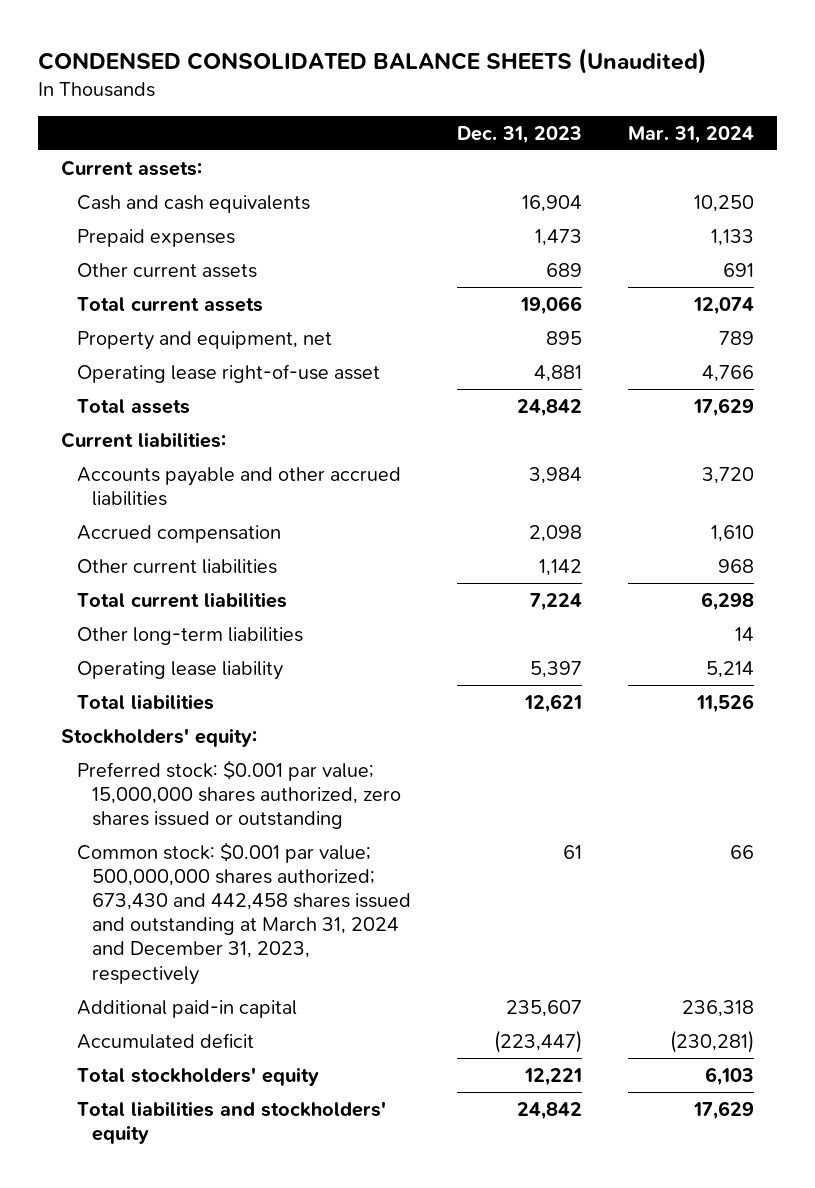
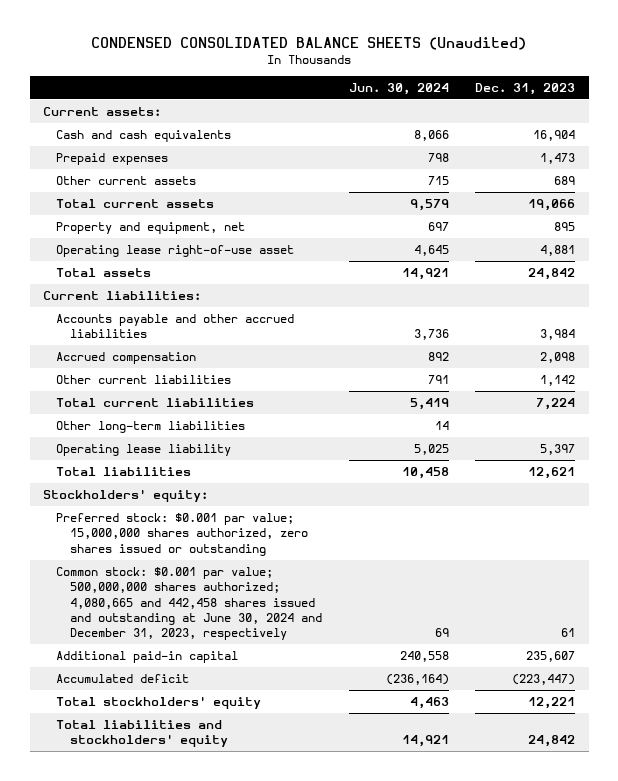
- | Dec. 31, 2023 | Mar. 31, 2024
+ | Jun. 30, 2024 | Dec. 31, 2023
- Common stock: $0.001 par value; 500,000,000 shares authorized; 673,430 and 442,458 shares issued and outstanding at March 31, 2024 and December 31, 2023, respectively | 61 | 66
+ Common stock: $0.001 par value; 500,000,000 shares authorized; 4,080,665 and 442,458 shares issued and outstanding at June 30, 2024 and December 31, 2023, respectively | 69 | 61

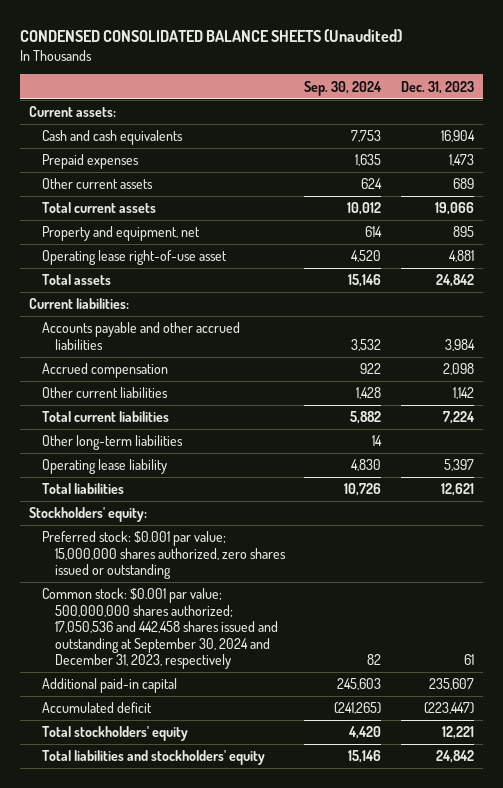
- | Jun. 30, 2024 | Dec. 31, 2023
+ | Sep. 30, 2024 | Dec. 31, 2023
- Common stock: $0.001 par value; 500,000,000 shares authorized; 4,080,665 and 442,458 shares issued and outstanding at June 30, 2024 and December 31, 2023, respectively | 69 | 61
+ Common stock: $0.001 par value; 500,000,000 shares authorized; 17,050,536 and 442,458 shares issued and outstanding at September 30, 2024 and December 31, 2023, respectively | 82 | 61

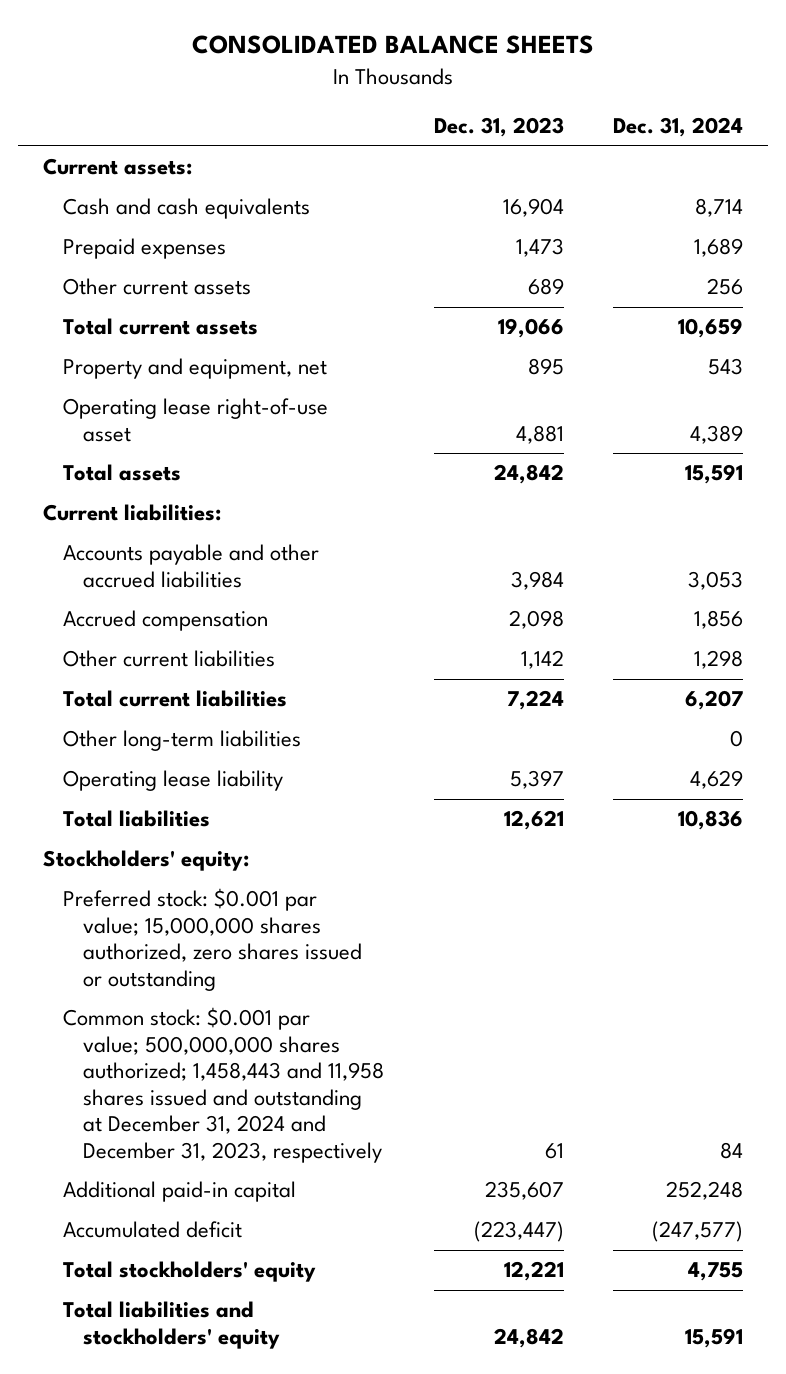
- CONDENSED CONSOLIDATED BALANCE SHEETS (Unaudited)
+ CONSOLIDATED BALANCE SHEETS
- | Sep. 30, 2024 | Dec. 31, 2023
+ | Dec. 31, 2023 | Dec. 31, 2024
- Common stock: $0.001 par value; 500,000,000 shares authorized; 17,050,536 and 442,458 shares issued and outstanding at September 30, 2024 and December 31, 2023, respectively | 82 | 61
+ Common stock: $0.001 par value; 500,000,000 shares authorized; 1,458,443 and 11,958 shares issued and outstanding at December 31, 2024 and December 31, 2023, respectively | 61 | 84

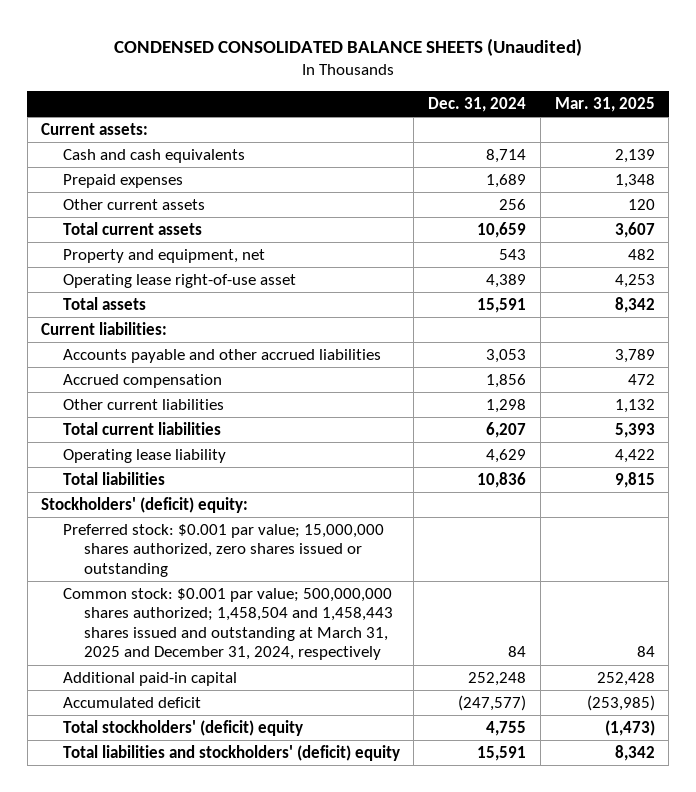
- CONSOLIDATED BALANCE SHEETS
+ CONDENSED CONSOLIDATED BALANCE SHEETS (Unaudited)
- | Dec. 31, 2023 | Dec. 31, 2024
+ | Dec. 31, 2024 | Mar. 31, 2025
- Other long-term liabilities | | 0
- Stockholders' equity:
+ Stockholders' (deficit) equity:
- Common stock: $0.001 par value; 500,000,000 shares authorized; 1,458,443 and 11,958 shares issued and outstanding at December 31, 2024 and December 31, 2023, respectively | 61 | 84
+ Common stock: $0.001 par value; 500,000,000 shares authorized; 1,458,504 and 1,458,443 shares issued and outstanding at March 31, 2025 and December 31, 2024, respectively | 84 | 84
- Total stockholders' equity | 12,221 | 4,755
- Total liabilities and stockholders' equity | 24,842 | 15,591
+ Total stockholders' (deficit) equity | 4,755 | (1,473)
+ Total liabilities and stockholders' (deficit) equity | 15,591 | 8,342

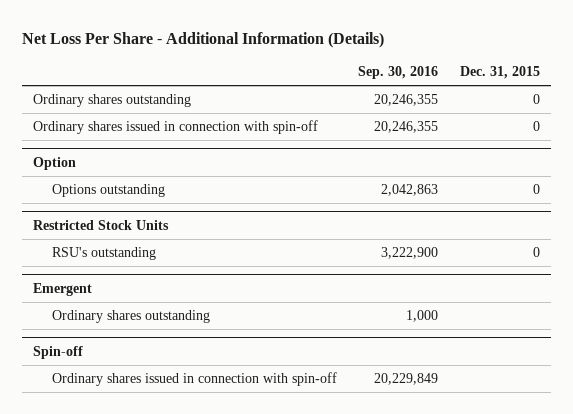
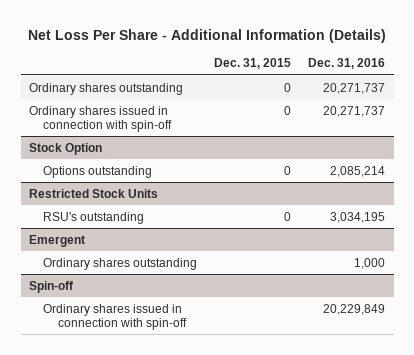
- | Sep. 30, 2016 | Dec. 31, 2015
+ | Dec. 31, 2015 | Dec. 31, 2016
- Option
+ Stock Option

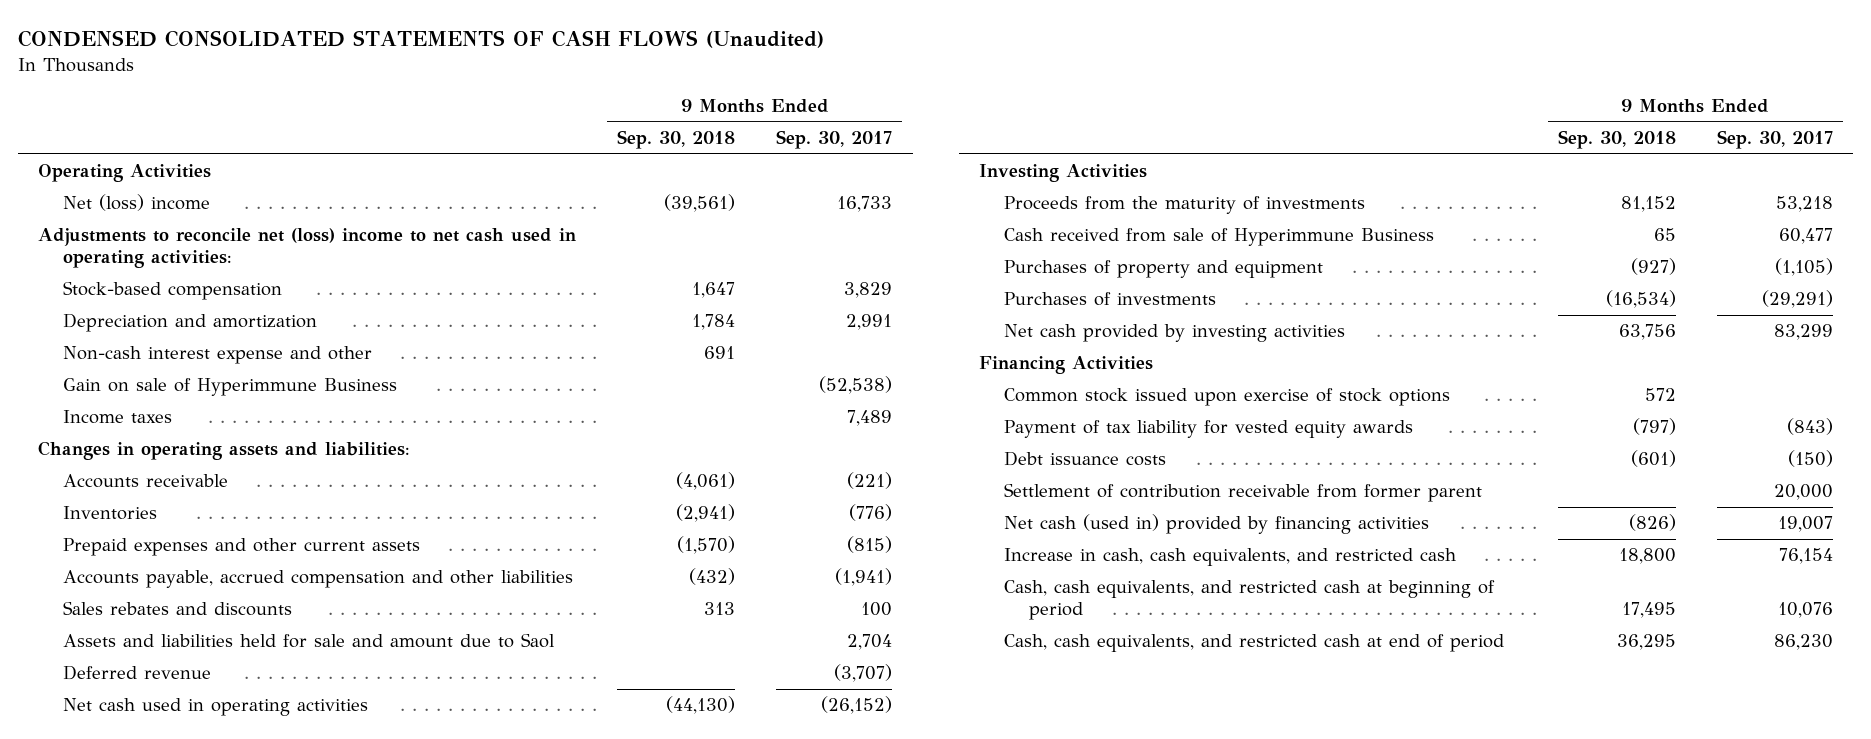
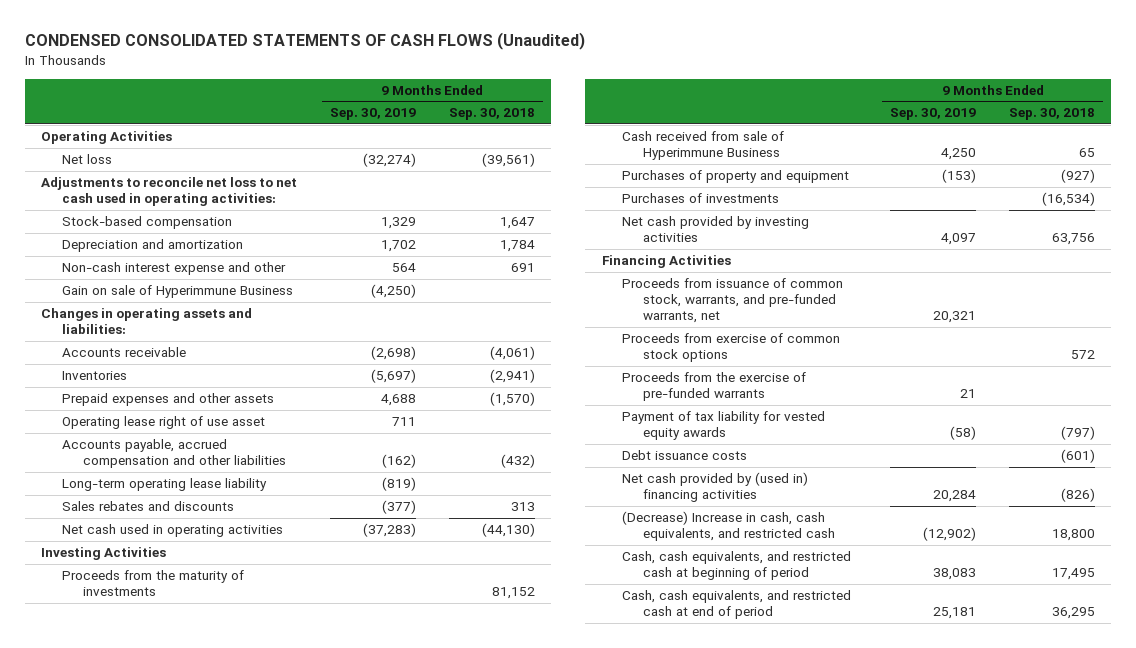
- | 9 Months Ended Sep. 30, 2018 | 9 Months Ended Sep. 30, 2017
+ | 9 Months Ended Sep. 30, 2019 | 9 Months Ended Sep. 30, 2018
- Net (loss) income | (39,561) | 16,733
- Adjustments to reconcile net (loss) income to net cash used in operating activities:
+ Net loss | (32,274) | (39,561)
+ Adjustments to reconcile net loss to net cash used in operating activities:
- Income taxes | | 7,489
- Prepaid expenses and other current assets | (1,570) | (815)
+ Prepaid expenses and other assets | 4,688 | (1,570)
+ Operating lease right of use asset | 711 |
+ Long-term operating lease liability | (819) |
- Assets and liabilities held for sale and amount due to Saol | | 2,704
- Deferred revenue | | (3,707)
- Common stock issued upon exercise of stock options | 572 |
+ Proceeds from issuance of common stock, warrants, and pre-funded warrants, net | 20,321 |
+ Proceeds from exercise of common stock options | | 572
+ Proceeds from the exercise of pre-funded warrants | 21 |
- Settlement of contribution receivable from former parent | | 20,000
- Net cash (used in) provided by financing activities | (826) | 19,007
- Increase in cash, cash equivalents, and restricted cash | 18,800 | 76,154
+ Net cash provided by (used in) financing activities | 20,284 | (826)
+ (Decrease) Increase in cash, cash equivalents, and restricted cash | (12,902) | 18,800

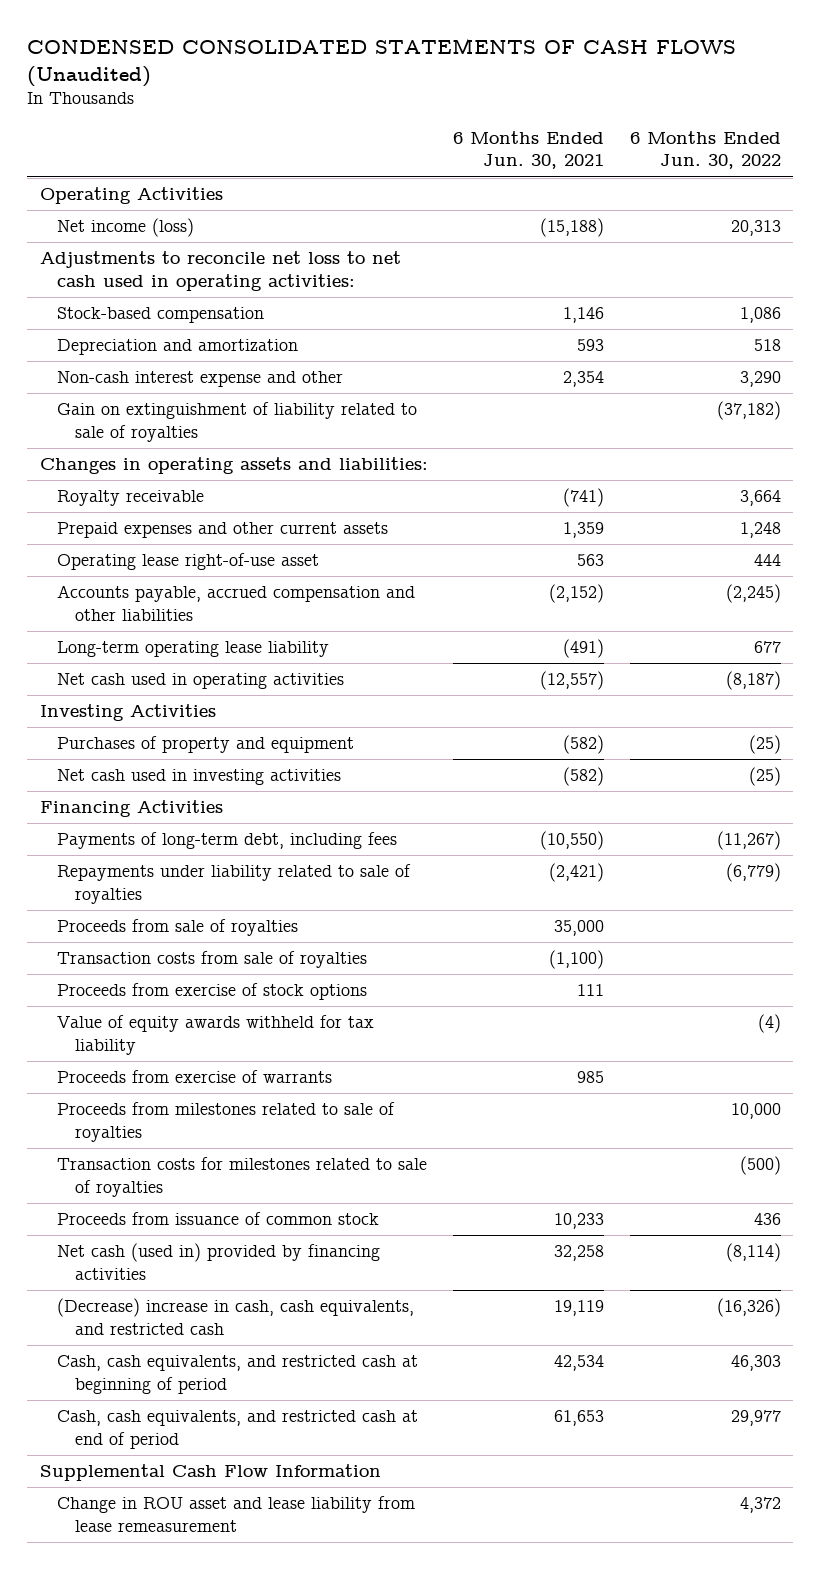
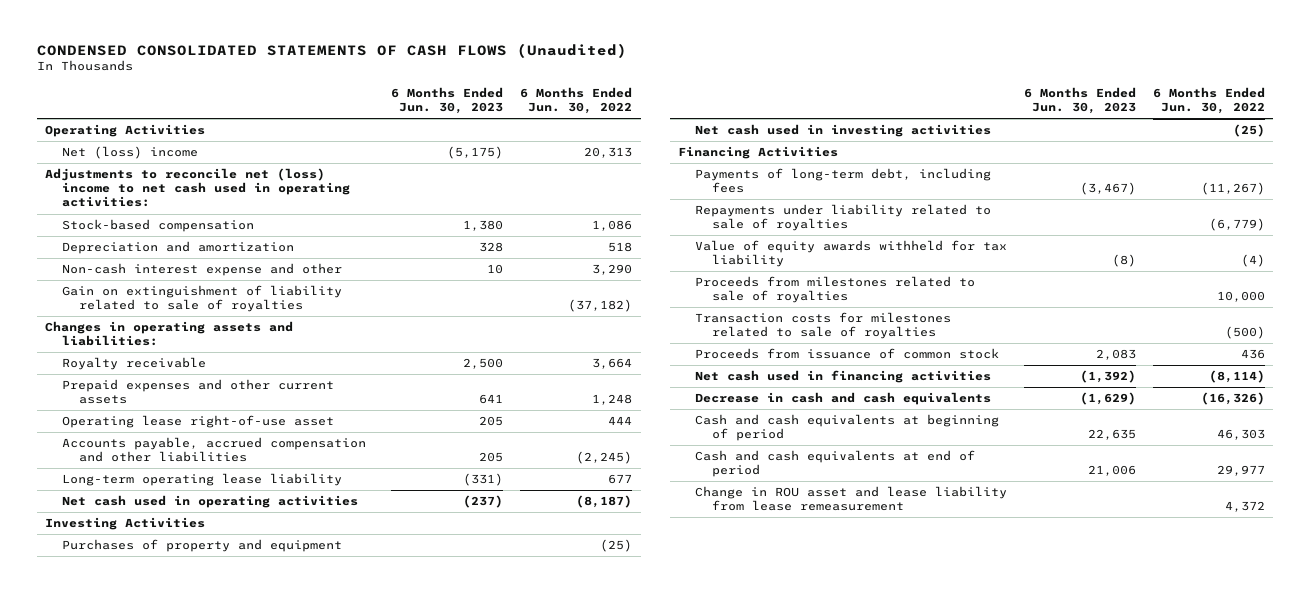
- | 6 Months Ended Jun. 30, 2021 | 6 Months Ended Jun. 30, 2022
+ | 6 Months Ended Jun. 30, 2023 | 6 Months Ended Jun. 30, 2022
- Net income (loss) | (15,188) | 20,313
- Adjustments to reconcile net loss to net cash used in operating activities:
+ Net (loss) income | (5,175) | 20,313
+ Adjustments to reconcile net (loss) income to net cash used in operating activities:
- Proceeds from sale of royalties | 35,000 |
- Transaction costs from sale of royalties | (1,100) |
- Proceeds from exercise of stock options | 111 |
- Proceeds from exercise of warrants | 985 |
- Net cash (used in) provided by financing activities | 32,258 | (8,114)
- (Decrease) increase in cash, cash equivalents, and restricted cash | 19,119 | (16,326)
- Cash, cash equivalents, and restricted cash at beginning of period | 42,534 | 46,303
- Cash, cash equivalents, and restricted cash at end of period | 61,653 | 29,977
- Supplemental Cash Flow Information
+ Net cash used in financing activities | (1,392) | (8,114)
+ Decrease in cash and cash equivalents | (1,629) | (16,326)
+ Cash and cash equivalents at beginning of period | 22,635 | 46,303
+ Cash and cash equivalents at end of period | 21,006 | 29,977

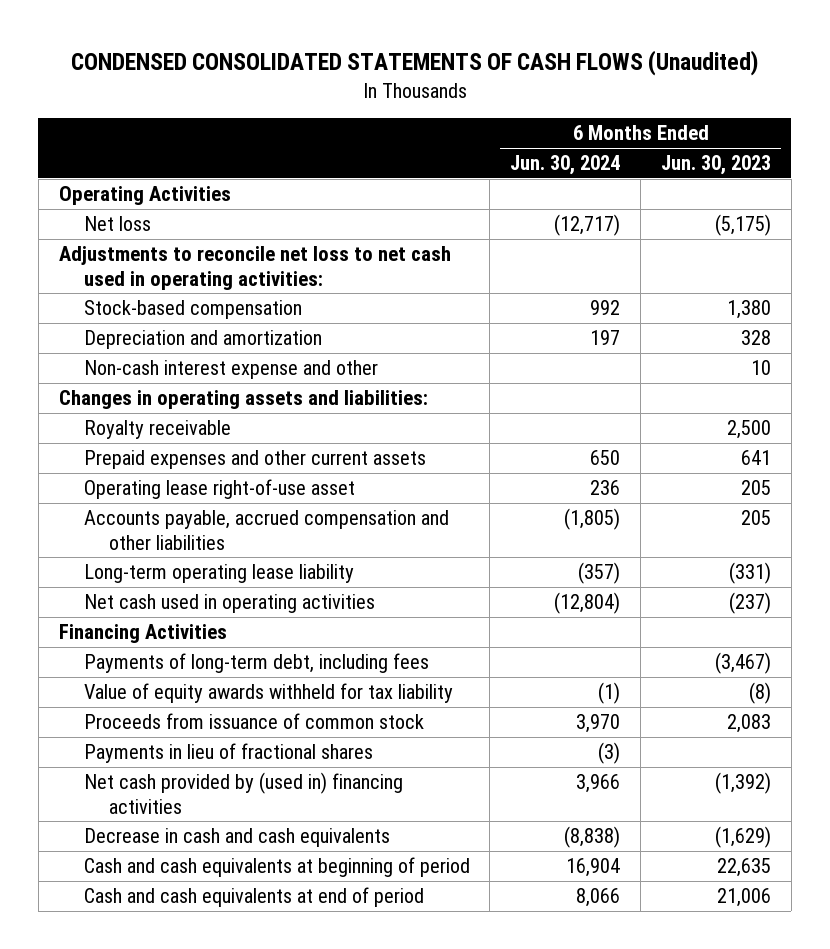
- | 6 Months Ended Jun. 30, 2023 | 6 Months Ended Jun. 30, 2022
+ | 6 Months Ended Jun. 30, 2024 | 6 Months Ended Jun. 30, 2023
- Net (loss) income | (5,175) | 20,313
- Adjustments to reconcile net (loss) income to net cash used in operating activities:
+ Net loss | (12,717) | (5,175)
+ Adjustments to reconcile net loss to net cash used in operating activities:
- Gain on extinguishment of liability related to sale of royalties | | (37,182)
- Investing Activities
- Purchases of property and equipment | | (25)
- Net cash used in investing activities | | (25)
- Repayments under liability related to sale of royalties | | (6,779)
- Proceeds from milestones related to sale of royalties | | 10,000
- Transaction costs for milestones related to sale of royalties | | (500)
- Net cash used in financing activities | (1,392) | (8,114)
+ Payments in lieu of fractional shares | (3) |
+ Net cash provided by (used in) financing activities | 3,966 | (1,392)
- Change in ROU asset and lease liability from lease remeasurement | | 4,372

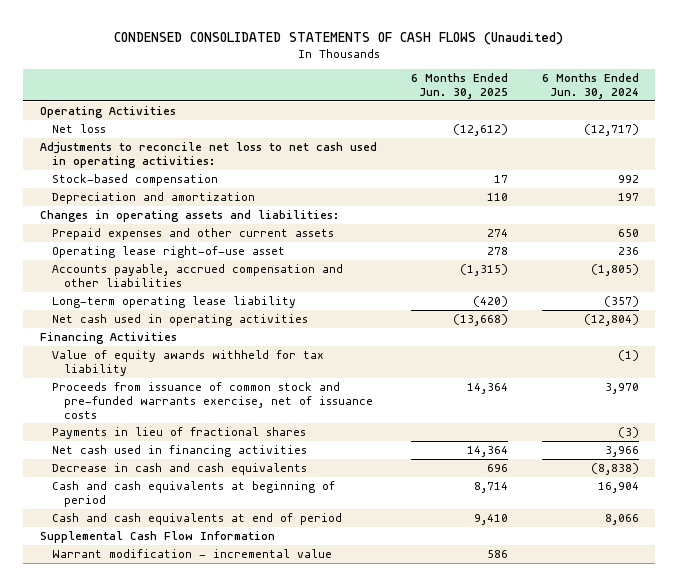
- | 6 Months Ended Jun. 30, 2024 | 6 Months Ended Jun. 30, 2023
+ | 6 Months Ended Jun. 30, 2025 | 6 Months Ended Jun. 30, 2024
- Non-cash interest expense and other | | 10
- Royalty receivable | | 2,500
- Payments of long-term debt, including fees | | (3,467)
- Proceeds from issuance of common stock | 3,970 | 2,083
+ Proceeds from issuance of common stock and pre-funded warrants exercise, net of issuance costs | 14,364 | 3,970
- Net cash provided by (used in) financing activities | 3,966 | (1,392)
+ Net cash used in financing activities | 14,364 | 3,966
+ Supplemental Cash Flow Information
+ Warrant modification - incremental value | 586 |

